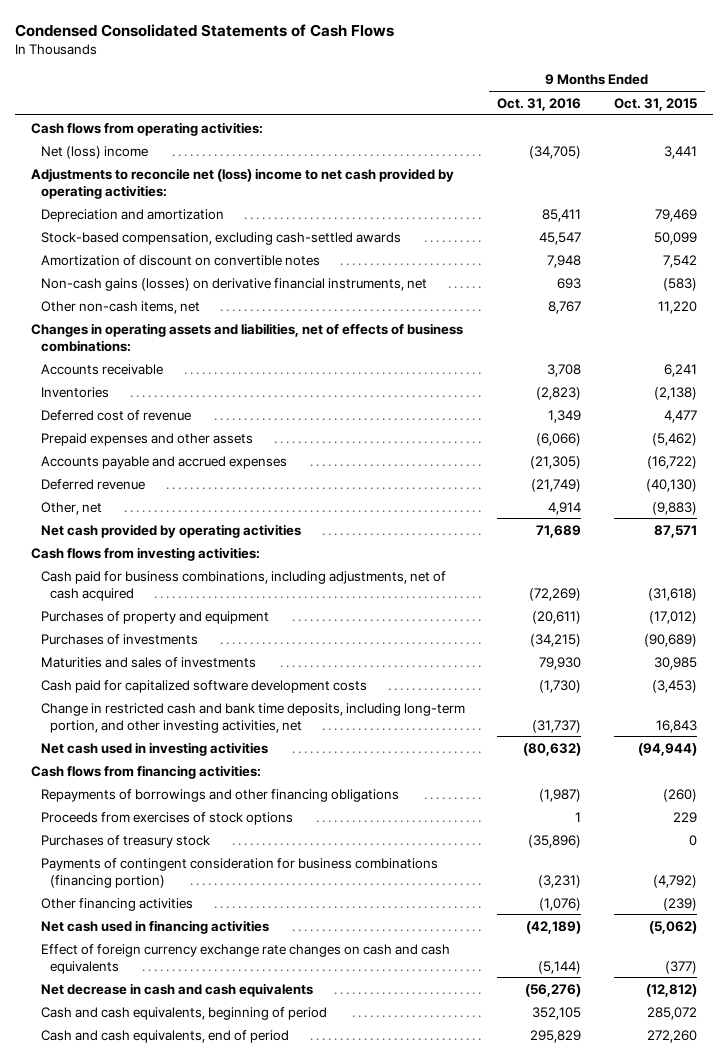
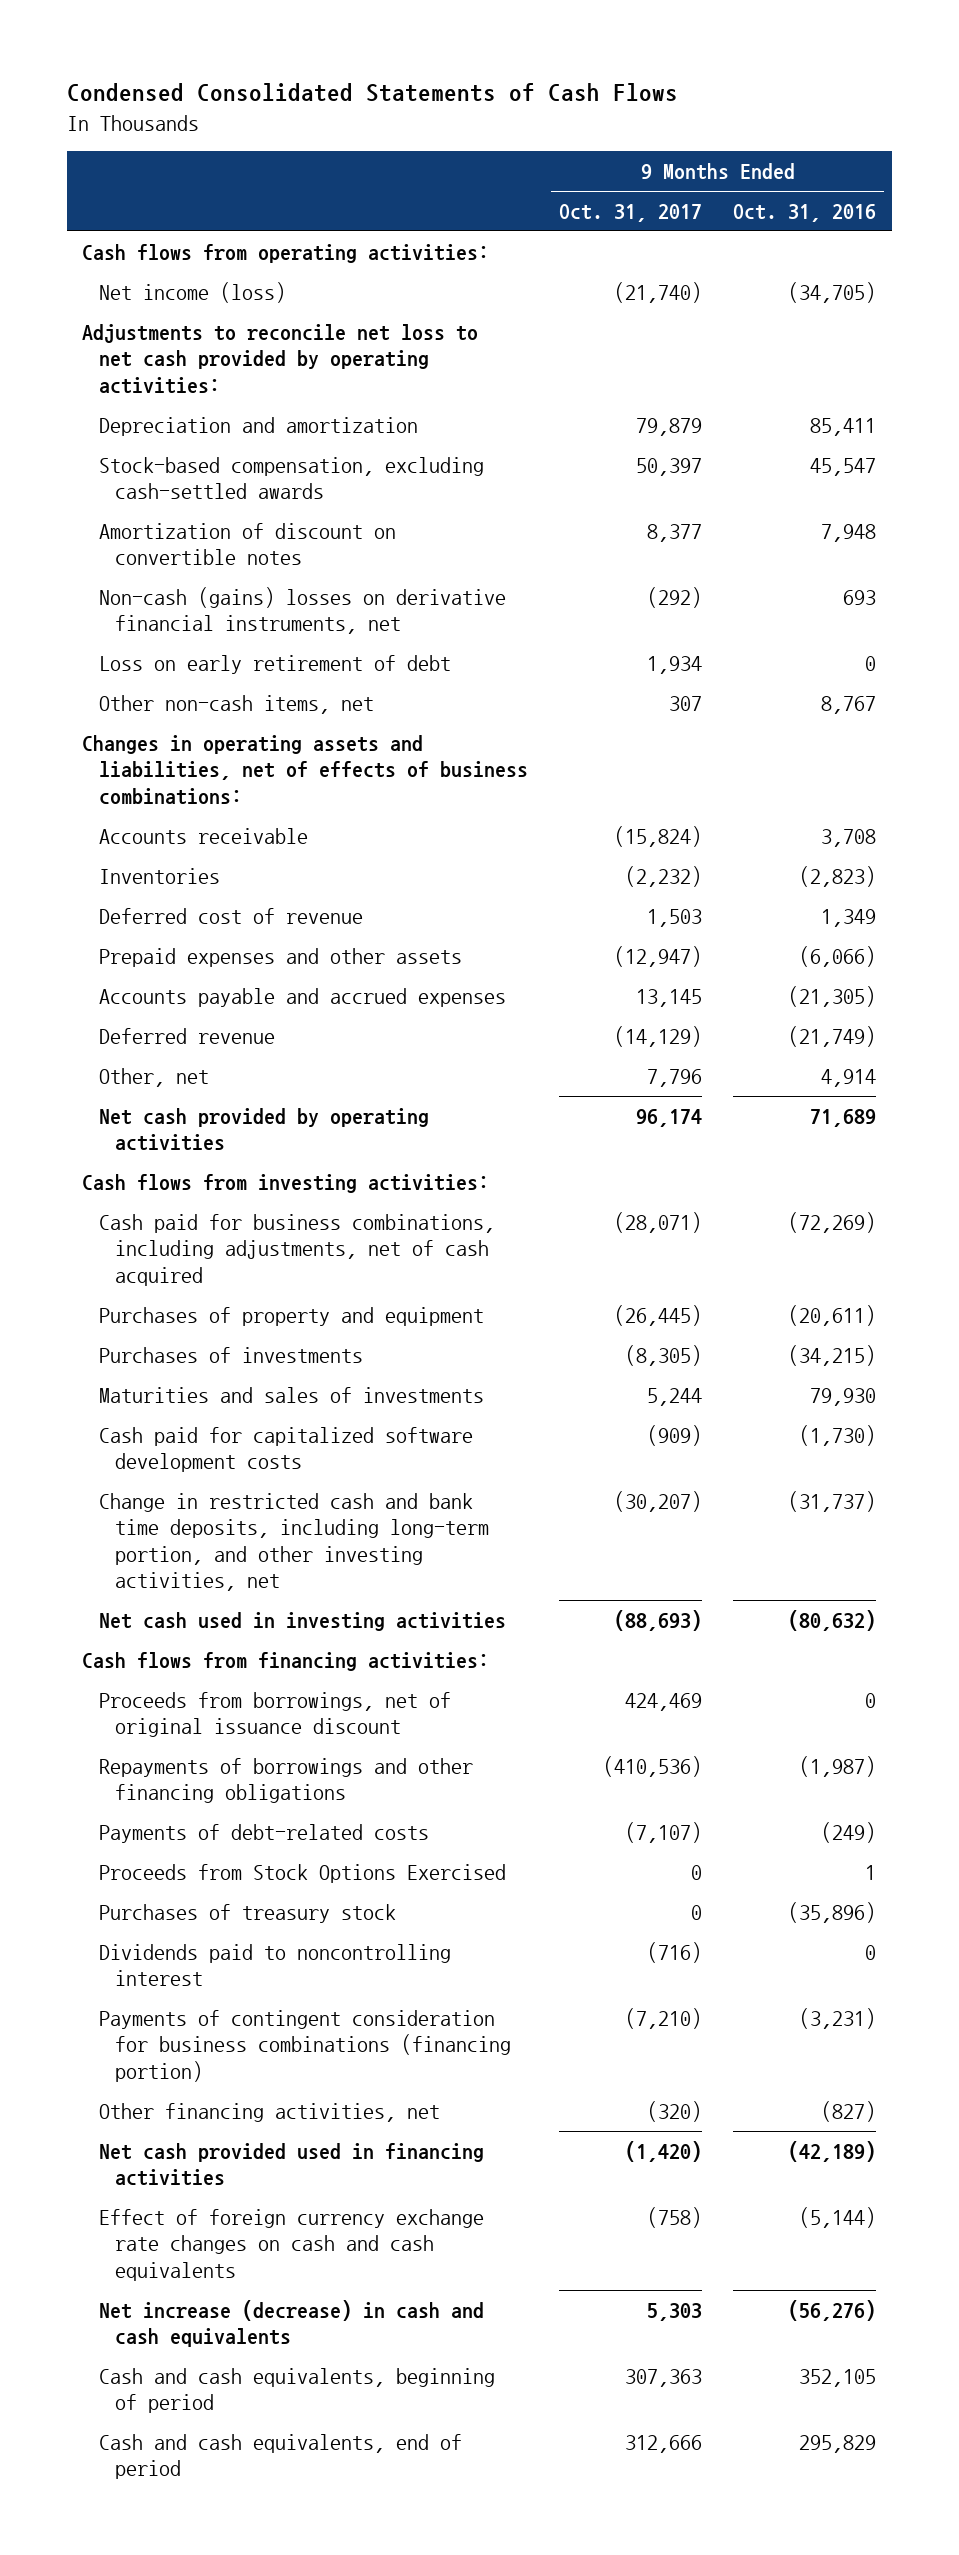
- | 9 Months Ended Oct. 31, 2016 | 9 Months Ended Oct. 31, 2015
+ | 9 Months Ended Oct. 31, 2017 | 9 Months Ended Oct. 31, 2016
- Net (loss) income | (34,705) | 3,441
- Adjustments to reconcile net (loss) income to net cash provided by operating activities:
+ Net income (loss) | (21,740) | (34,705)
+ Adjustments to reconcile net loss to net cash provided by operating activities:
- Non-cash gains (losses) on derivative financial instruments, net | 693 | (583)
+ Non-cash (gains) losses on derivative financial instruments, net | (292) | 693
+ Loss on early retirement of debt | 1,934 | 0
+ Proceeds from borrowings, net of original issuance discount | 424,469 | 0
- Proceeds from exercises of stock options | 1 | 229
+ Payments of debt-related costs | (7,107) | (249)
+ Proceeds from Stock Options Exercised | 0 | 1
+ Dividends paid to noncontrolling interest | (716) | 0
- Other financing activities | (1,076) | (239)
- Net cash used in financing activities | (42,189) | (5,062)
+ Other financing activities, net | (320) | (827)
+ Net cash provided used in financing activities | (1,420) | (42,189)
- Net decrease in cash and cash equivalents | (56,276) | (12,812)
+ Net increase (decrease) in cash and cash equivalents | 5,303 | (56,276)

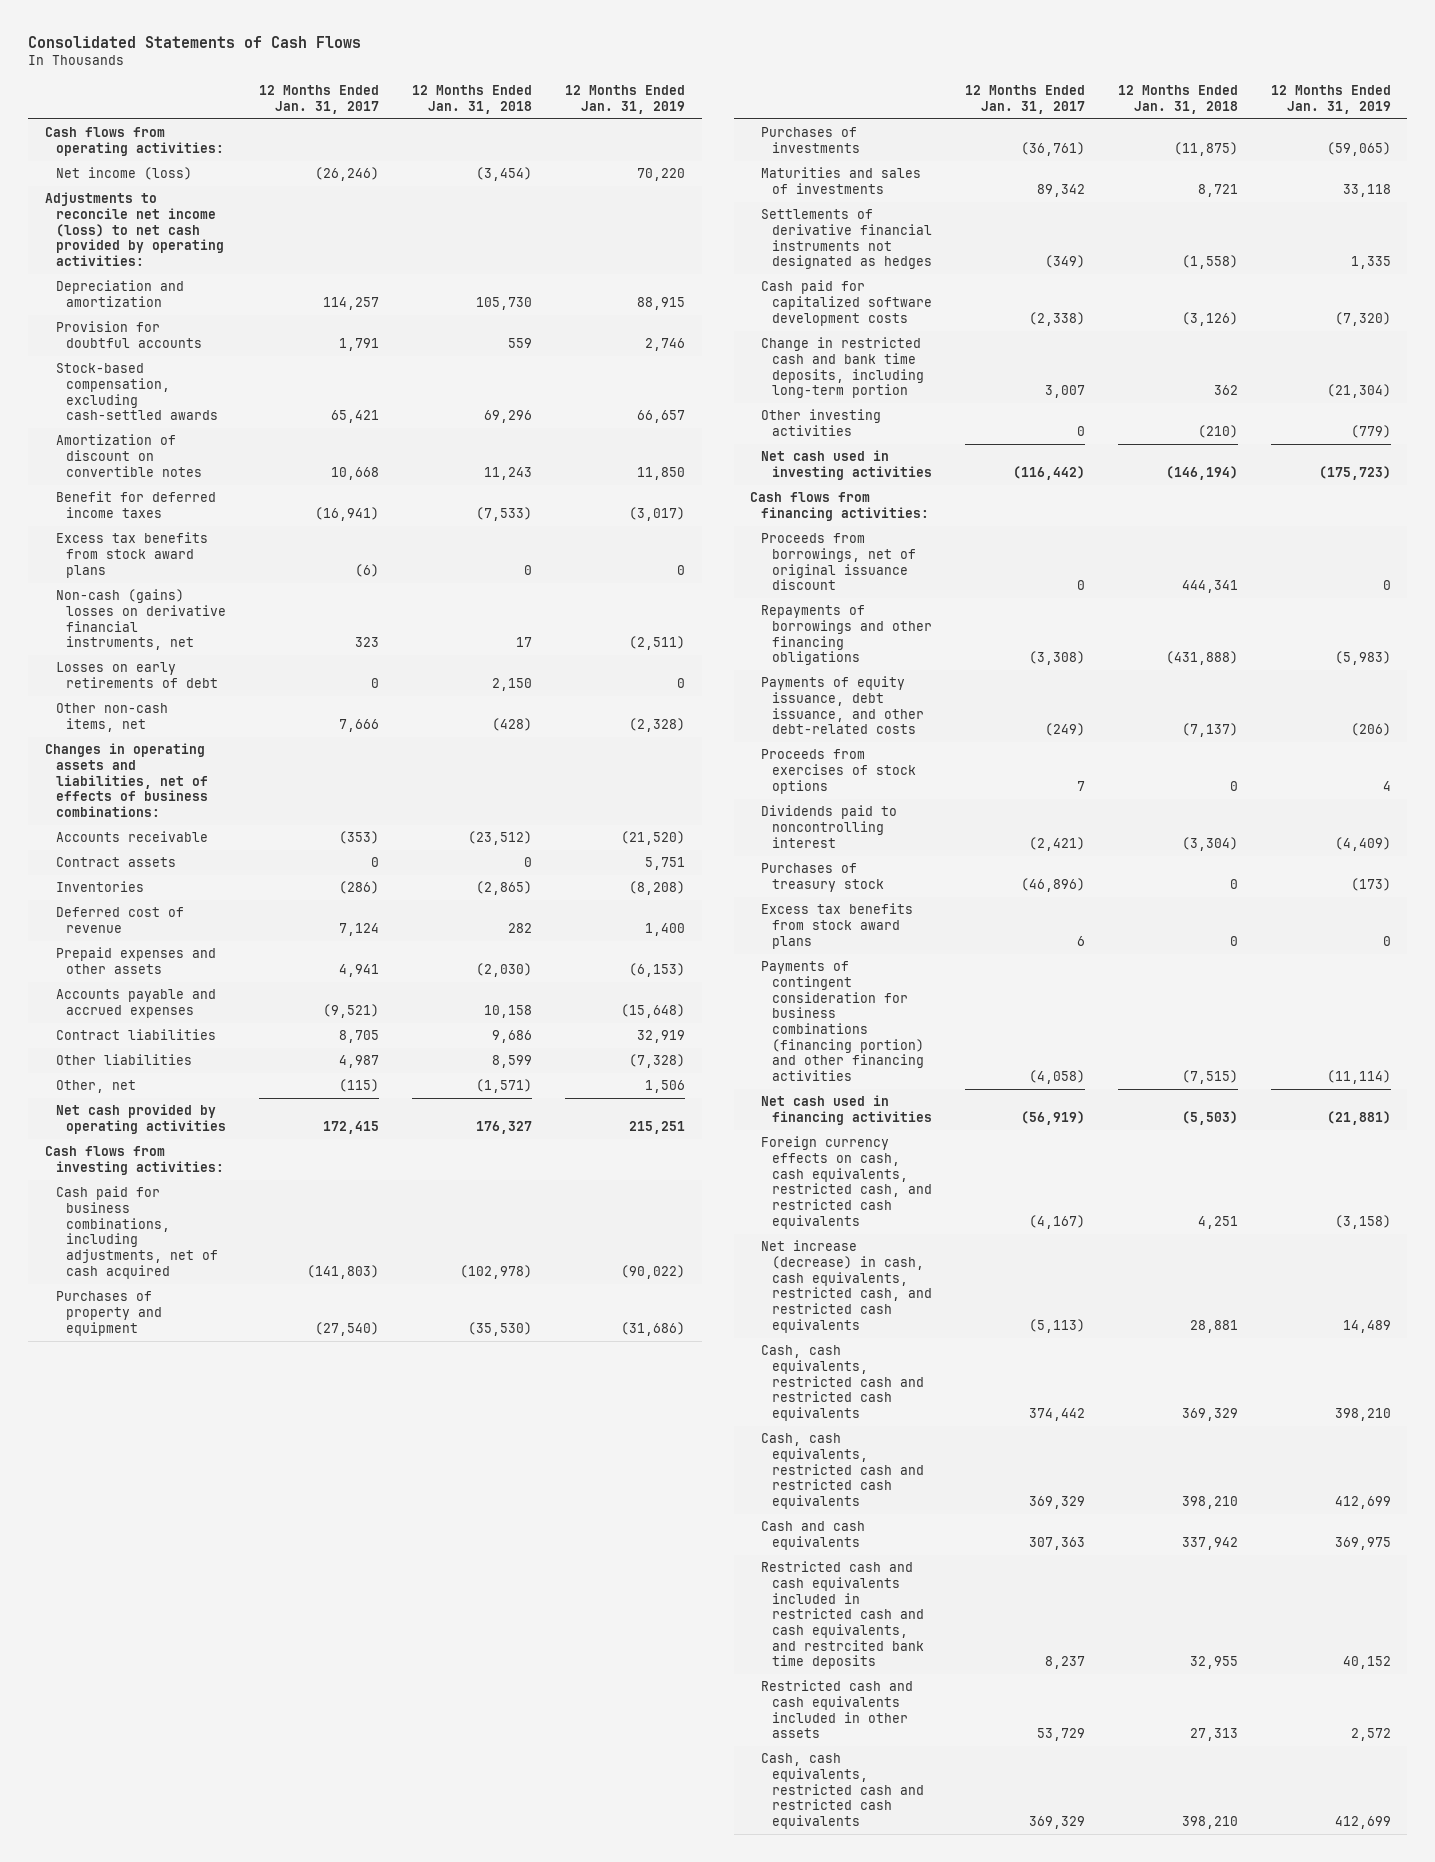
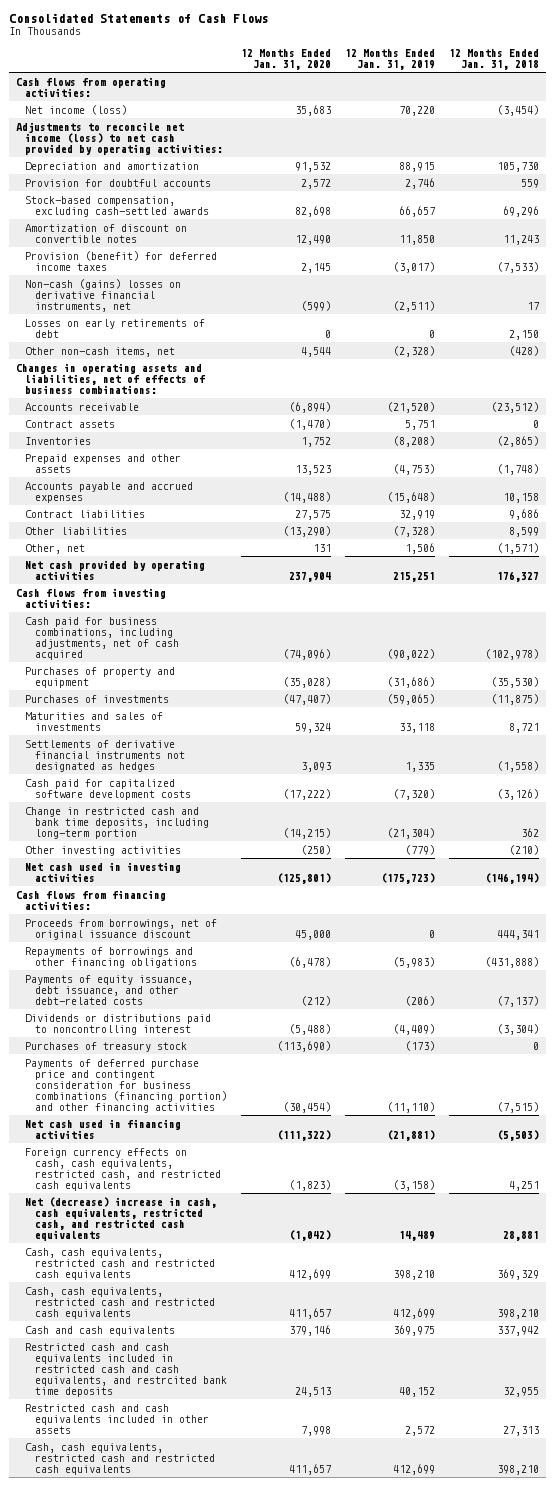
- | 12 Months Ended Jan. 31, 2017 | 12 Months Ended Jan. 31, 2018 | 12 Months Ended Jan. 31, 2019
+ | 12 Months Ended Jan. 31, 2020 | 12 Months Ended Jan. 31, 2019 | 12 Months Ended Jan. 31, 2018
- Benefit for deferred income taxes | (16,941) | (7,533) | (3,017)
- Excess tax benefits from stock award plans | (6) | 0 | 0
+ Provision (benefit) for deferred income taxes | 2,145 | (3,017) | (7,533)
- Deferred cost of revenue | 7,124 | 282 | 1,400
- Prepaid expenses and other assets | 4,941 | (2,030) | (6,153)
+ Prepaid expenses and other assets | 13,523 | (4,753) | (1,748)
- Proceeds from exercises of stock options | 7 | 0 | 4
- Dividends paid to noncontrolling interest | (2,421) | (3,304) | (4,409)
+ Dividends or distributions paid to noncontrolling interest | (5,488) | (4,409) | (3,304)
- Excess tax benefits from stock award plans | 6 | 0 | 0
- Payments of contingent consideration for business combinations (financing portion) and other financing activities | (4,058) | (7,515) | (11,114)
+ Payments of deferred purchase price and contingent consideration for business combinations (financing portion) and other financing activities | (30,454) | (11,110) | (7,515)
- Net increase (decrease) in cash, cash equivalents, restricted cash, and restricted cash equivalents | (5,113) | 28,881 | 14,489
+ Net (decrease) increase in cash, cash equivalents, restricted cash, and restricted cash equivalents | (1,042) | 14,489 | 28,881

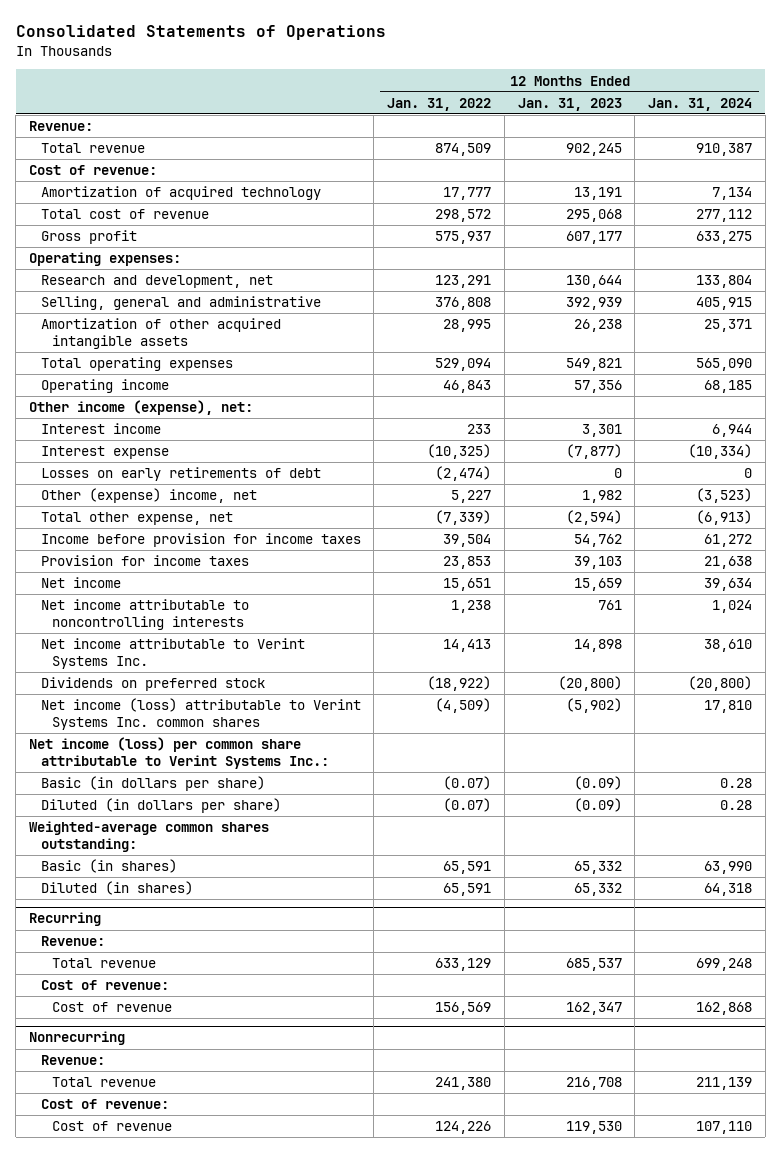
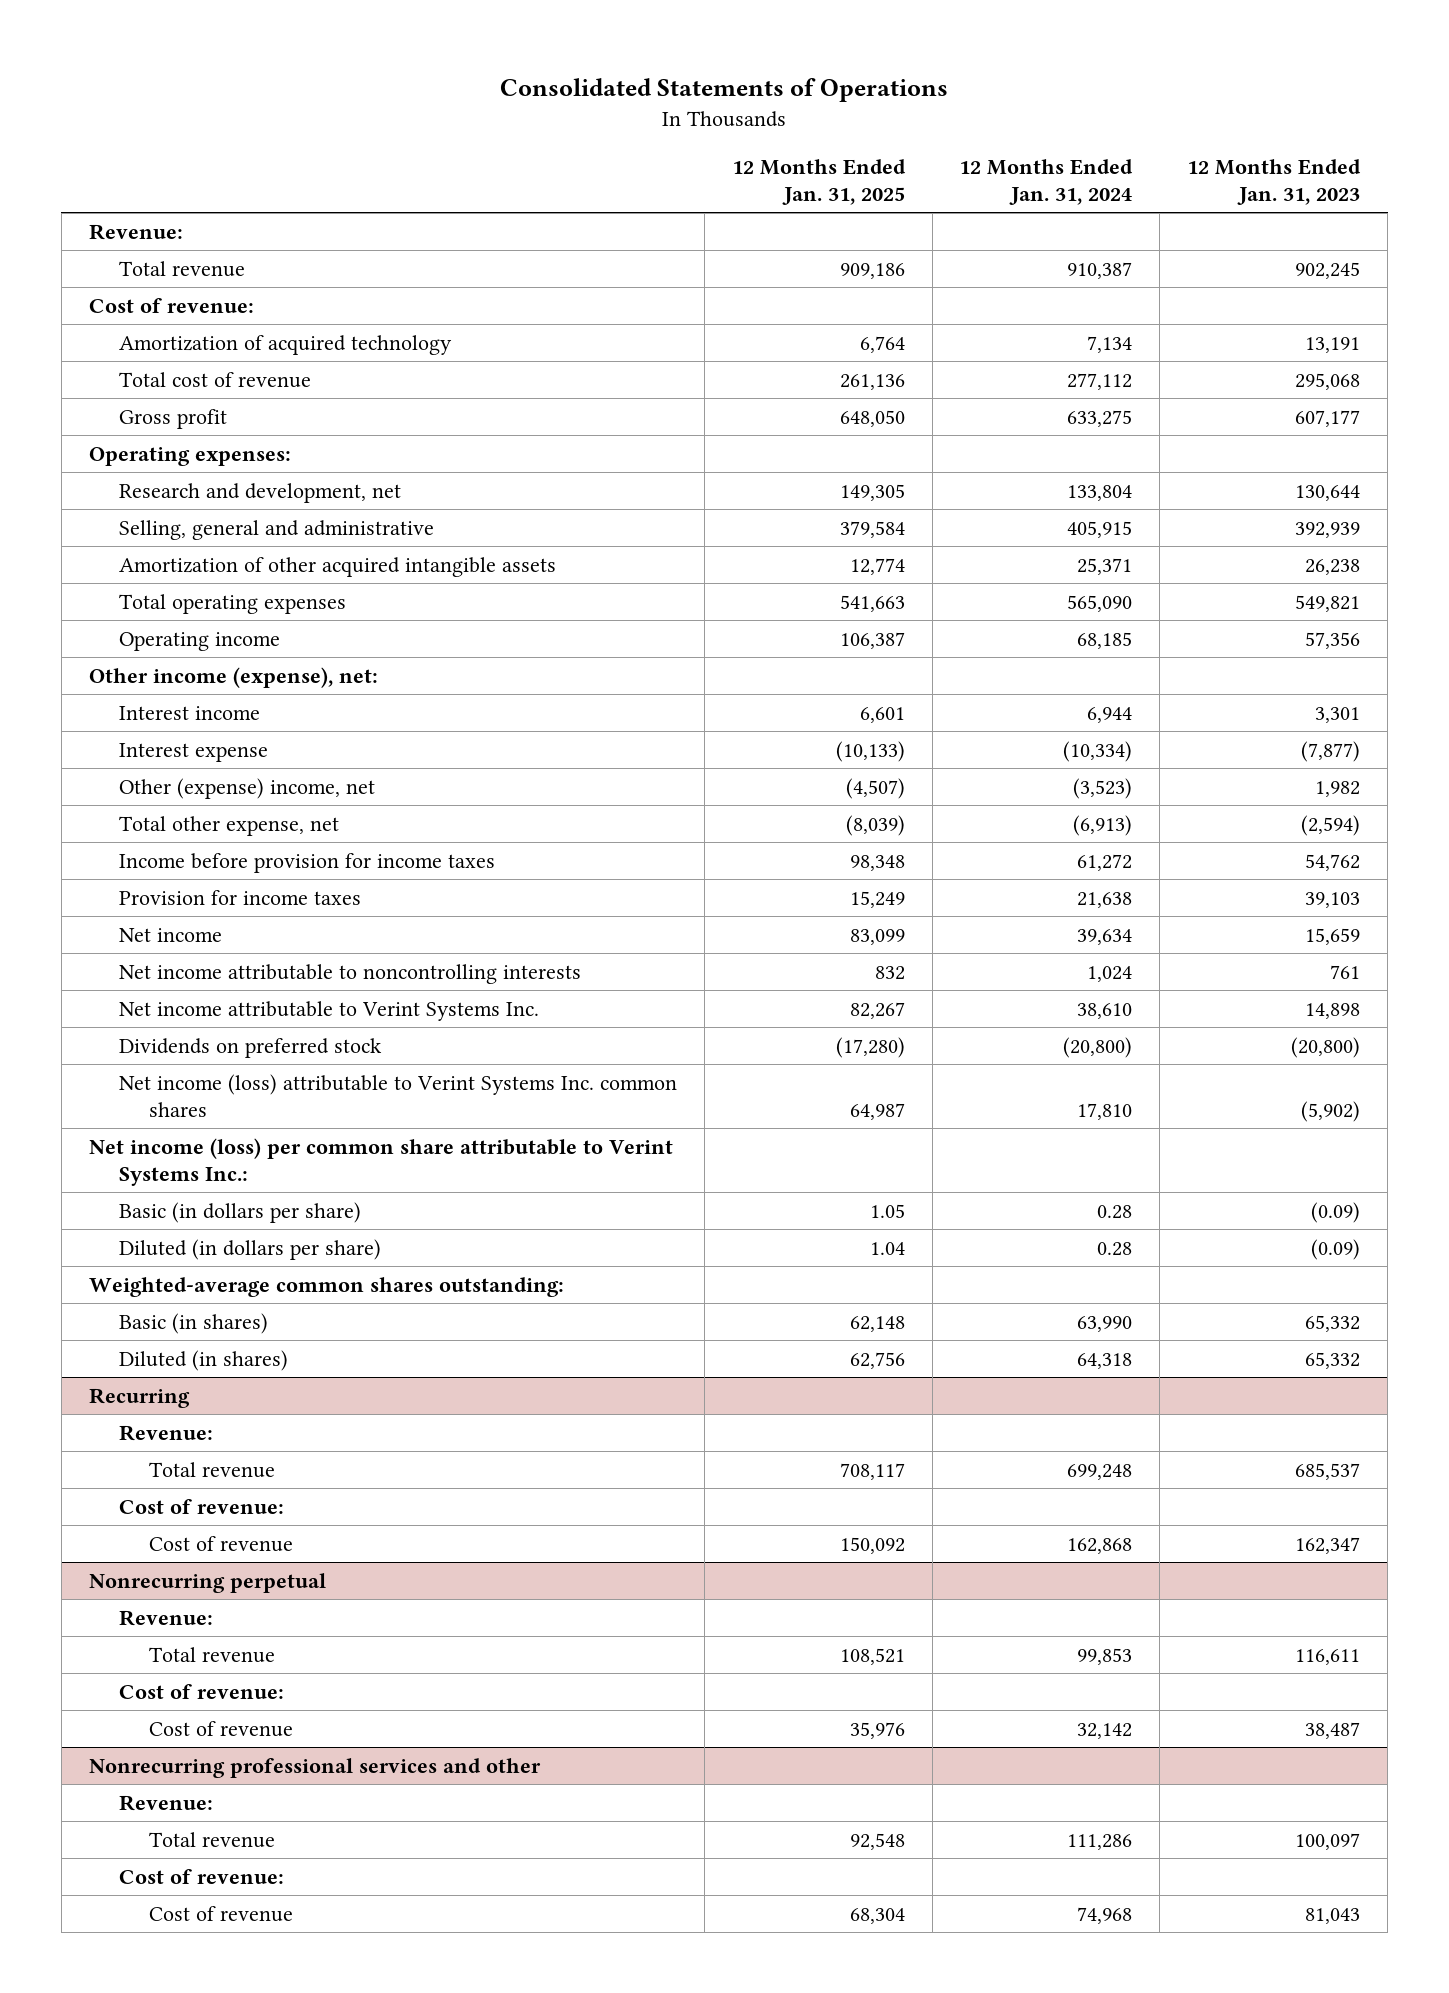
- | 12 Months Ended Jan. 31, 2022 | 12 Months Ended Jan. 31, 2023 | 12 Months Ended Jan. 31, 2024
+ | 12 Months Ended Jan. 31, 2025 | 12 Months Ended Jan. 31, 2024 | 12 Months Ended Jan. 31, 2023
- Losses on early retirements of debt | (2,474) | 0 | 0
- Nonrecurring
+ Nonrecurring perpetual
- Total revenue | 241,380 | 216,708 | 211,139
+ Total revenue | 108,521 | 99,853 | 116,611
- Cost of revenue | 124,226 | 119,530 | 107,110
+ Cost of revenue | 35,976 | 32,142 | 38,487
+ Nonrecurring professional services and other
+ Revenue:
+ Total revenue | 92,548 | 111,286 | 100,097
+ Cost of revenue:
+ Cost of revenue | 68,304 | 74,968 | 81,043

